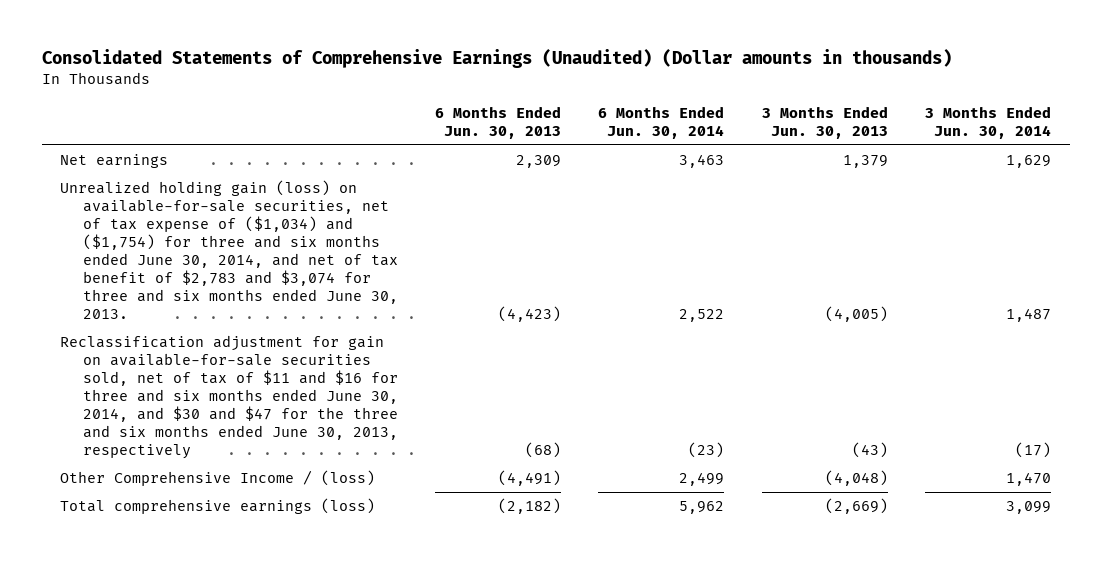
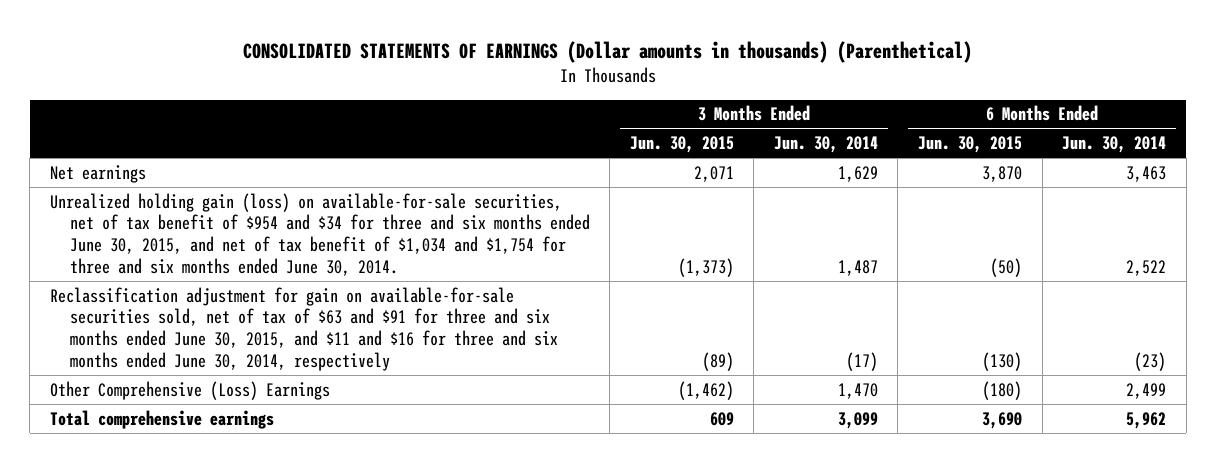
- Consolidated Statements of Comprehensive Earnings (Unaudited) (Dollar amounts in thousands)
+ CONSOLIDATED STATEMENTS OF EARNINGS (Dollar amounts in thousands) (Parenthetical)
- | 6 Months Ended Jun. 30, 2013 | 6 Months Ended Jun. 30, 2014 | 3 Months Ended Jun. 30, 2013 | 3 Months Ended Jun. 30, 2014
+ | 3 Months Ended Jun. 30, 2015 | 3 Months Ended Jun. 30, 2014 | 6 Months Ended Jun. 30, 2015 | 6 Months Ended Jun. 30, 2014
- Unrealized holding gain (loss) on available-for-sale securities, net of tax expense of ($1,034) and ($1,754) for three and six months ended June 30, 2014, and net of tax benefit of $2,783 and $3,074 for three and six months ended June 30, 2013. | (4,423) | 2,522 | (4,005) | 1,487
- Reclassification adjustment for gain on available-for-sale securities sold, net of tax of $11 and $16 for three and six months ended June 30, 2014, and $30 and $47 for the three and six months ended June 30, 2013, respectively | (68) | (23) | (43) | (17)
- Other Comprehensive Income / (loss) | (4,491) | 2,499 | (4,048) | 1,470
- Total comprehensive earnings (loss) | (2,182) | 5,962 | (2,669) | 3,099
+ Unrealized holding gain (loss) on available-for-sale securities, net of tax benefit of $954 and $34 for three and six months ended June 30, 2015, and net of tax benefit of $1,034 and $1,754 for three and six months ended June 30, 2014. | (1,373) | 1,487 | (50) | 2,522
+ Reclassification adjustment for gain on available-for-sale securities sold, net of tax of $63 and $91 for three and six months ended June 30, 2015, and $11 and $16 for three and six months ended June 30, 2014, respectively | (89) | (17) | (130) | (23)
+ Other Comprehensive (Loss) Earnings | (1,462) | 1,470 | (180) | 2,499
+ Total comprehensive earnings | 609 | 3,099 | 3,690 | 5,962

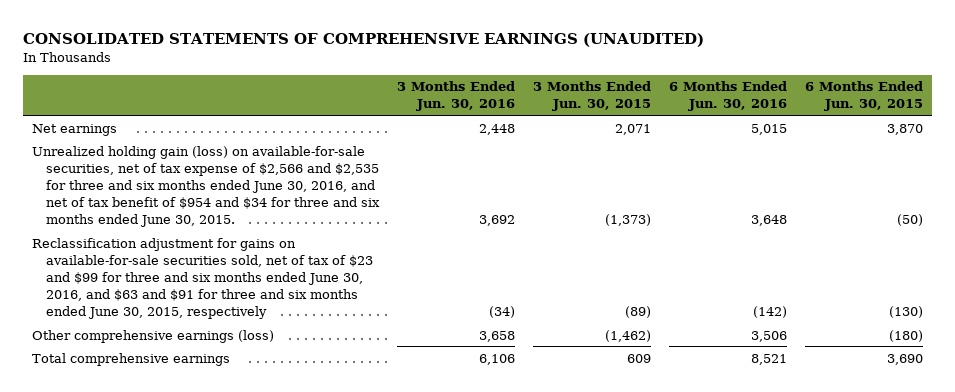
- CONSOLIDATED STATEMENTS OF EARNINGS (Dollar amounts in thousands) (Parenthetical)
+ CONSOLIDATED STATEMENTS OF COMPREHENSIVE EARNINGS (UNAUDITED)
- | 3 Months Ended Jun. 30, 2015 | 3 Months Ended Jun. 30, 2014 | 6 Months Ended Jun. 30, 2015 | 6 Months Ended Jun. 30, 2014
+ | 3 Months Ended Jun. 30, 2016 | 3 Months Ended Jun. 30, 2015 | 6 Months Ended Jun. 30, 2016 | 6 Months Ended Jun. 30, 2015
- Unrealized holding gain (loss) on available-for-sale securities, net of tax benefit of $954 and $34 for three and six months ended June 30, 2015, and net of tax benefit of $1,034 and $1,754 for three and six months ended June 30, 2014. | (1,373) | 1,487 | (50) | 2,522
- Reclassification adjustment for gain on available-for-sale securities sold, net of tax of $63 and $91 for three and six months ended June 30, 2015, and $11 and $16 for three and six months ended June 30, 2014, respectively | (89) | (17) | (130) | (23)
- Other Comprehensive (Loss) Earnings | (1,462) | 1,470 | (180) | 2,499
+ Unrealized holding gain (loss) on available-for-sale securities, net of tax expense of $2,566 and $2,535 for three and six months ended June 30, 2016, and net of tax benefit of $954 and $34 for three and six months ended June 30, 2015. | 3,692 | (1,373) | 3,648 | (50)
+ Reclassification adjustment for gains on available-for-sale securities sold, net of tax of $23 and $99 for three and six months ended June 30, 2016, and $63 and $91 for three and six months ended June 30, 2015, respectively | (34) | (89) | (142) | (130)
+ Other comprehensive earnings (loss) | 3,658 | (1,462) | 3,506 | (180)

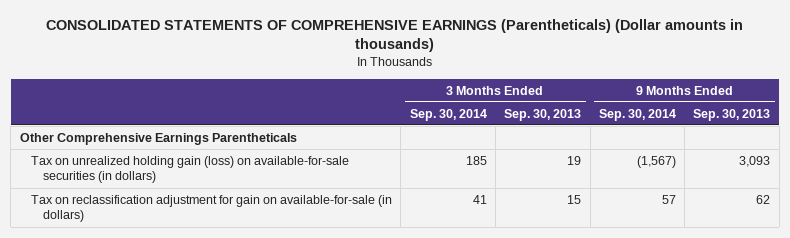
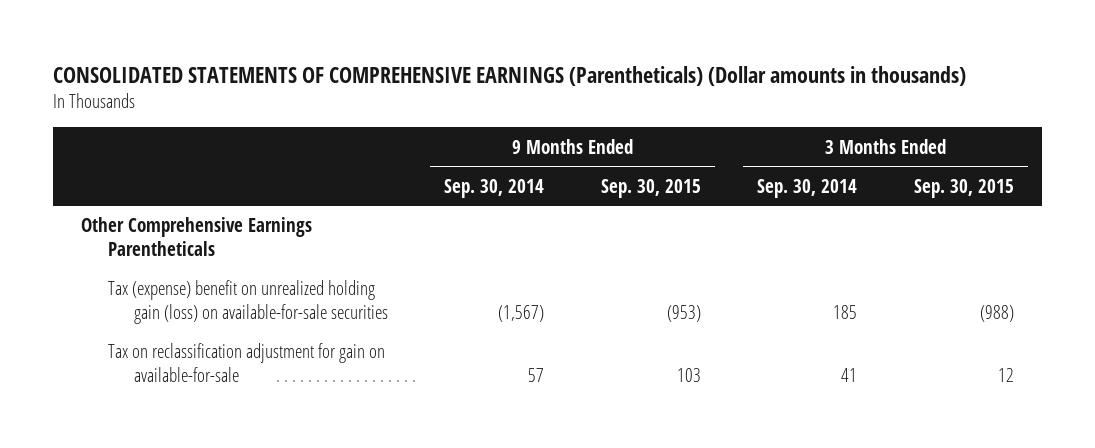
- | 3 Months Ended Sep. 30, 2014 | 3 Months Ended Sep. 30, 2013 | 9 Months Ended Sep. 30, 2014 | 9 Months Ended Sep. 30, 2013
+ | 9 Months Ended Sep. 30, 2014 | 9 Months Ended Sep. 30, 2015 | 3 Months Ended Sep. 30, 2014 | 3 Months Ended Sep. 30, 2015
- Tax on unrealized holding gain (loss) on available-for-sale securities (in dollars) | 185 | 19 | (1,567) | 3,093
- Tax on reclassification adjustment for gain on available-for-sale (in dollars) | 41 | 15 | 57 | 62
+ Tax (expense) benefit on unrealized holding gain (loss) on available-for-sale securities | (1,567) | (953) | 185 | (988)
+ Tax on reclassification adjustment for gain on available-for-sale | 57 | 103 | 41 | 12

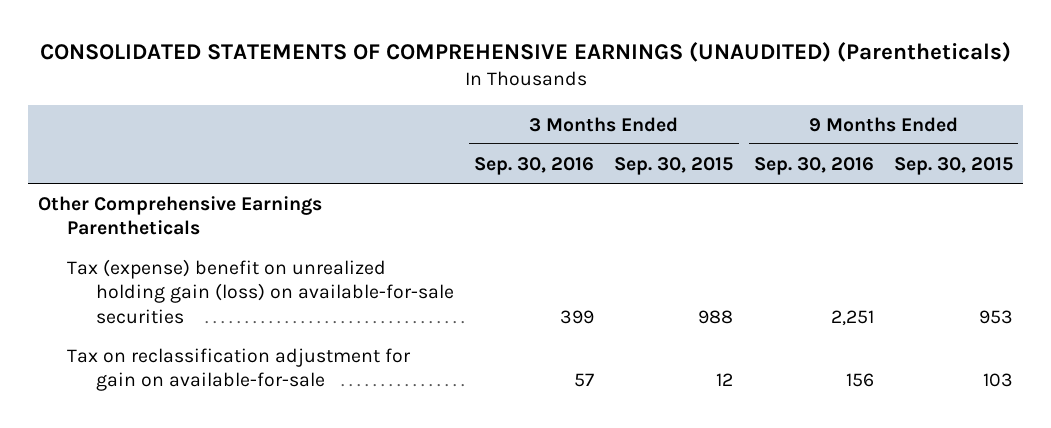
- CONSOLIDATED STATEMENTS OF COMPREHENSIVE EARNINGS (Parentheticals) (Dollar amounts in thousands)
+ CONSOLIDATED STATEMENTS OF COMPREHENSIVE EARNINGS (UNAUDITED) (Parentheticals)
- | 9 Months Ended Sep. 30, 2014 | 9 Months Ended Sep. 30, 2015 | 3 Months Ended Sep. 30, 2014 | 3 Months Ended Sep. 30, 2015
+ | 3 Months Ended Sep. 30, 2016 | 3 Months Ended Sep. 30, 2015 | 9 Months Ended Sep. 30, 2016 | 9 Months Ended Sep. 30, 2015
- Tax (expense) benefit on unrealized holding gain (loss) on available-for-sale securities | (1,567) | (953) | 185 | (988)
+ Tax (expense) benefit on unrealized holding gain (loss) on available-for-sale securities | 399 | 988 | 2,251 | 953

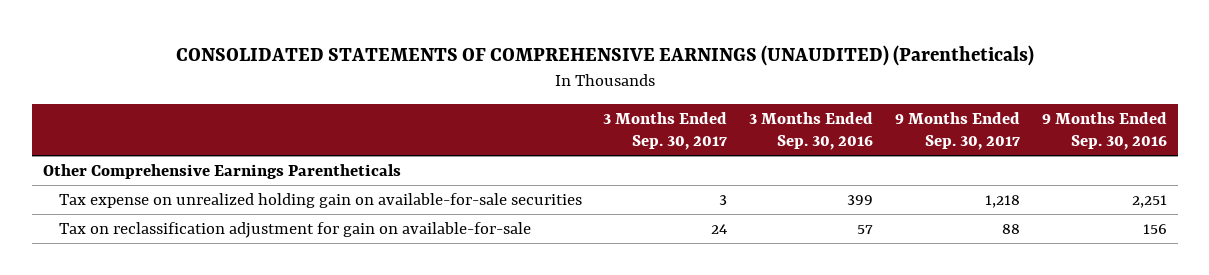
- | 3 Months Ended Sep. 30, 2016 | 3 Months Ended Sep. 30, 2015 | 9 Months Ended Sep. 30, 2016 | 9 Months Ended Sep. 30, 2015
+ | 3 Months Ended Sep. 30, 2017 | 3 Months Ended Sep. 30, 2016 | 9 Months Ended Sep. 30, 2017 | 9 Months Ended Sep. 30, 2016
- Tax (expense) benefit on unrealized holding gain (loss) on available-for-sale securities | 399 | 988 | 2,251 | 953
+ Tax expense on unrealized holding gain on available-for-sale securities | 3 | 399 | 1,218 | 2,251

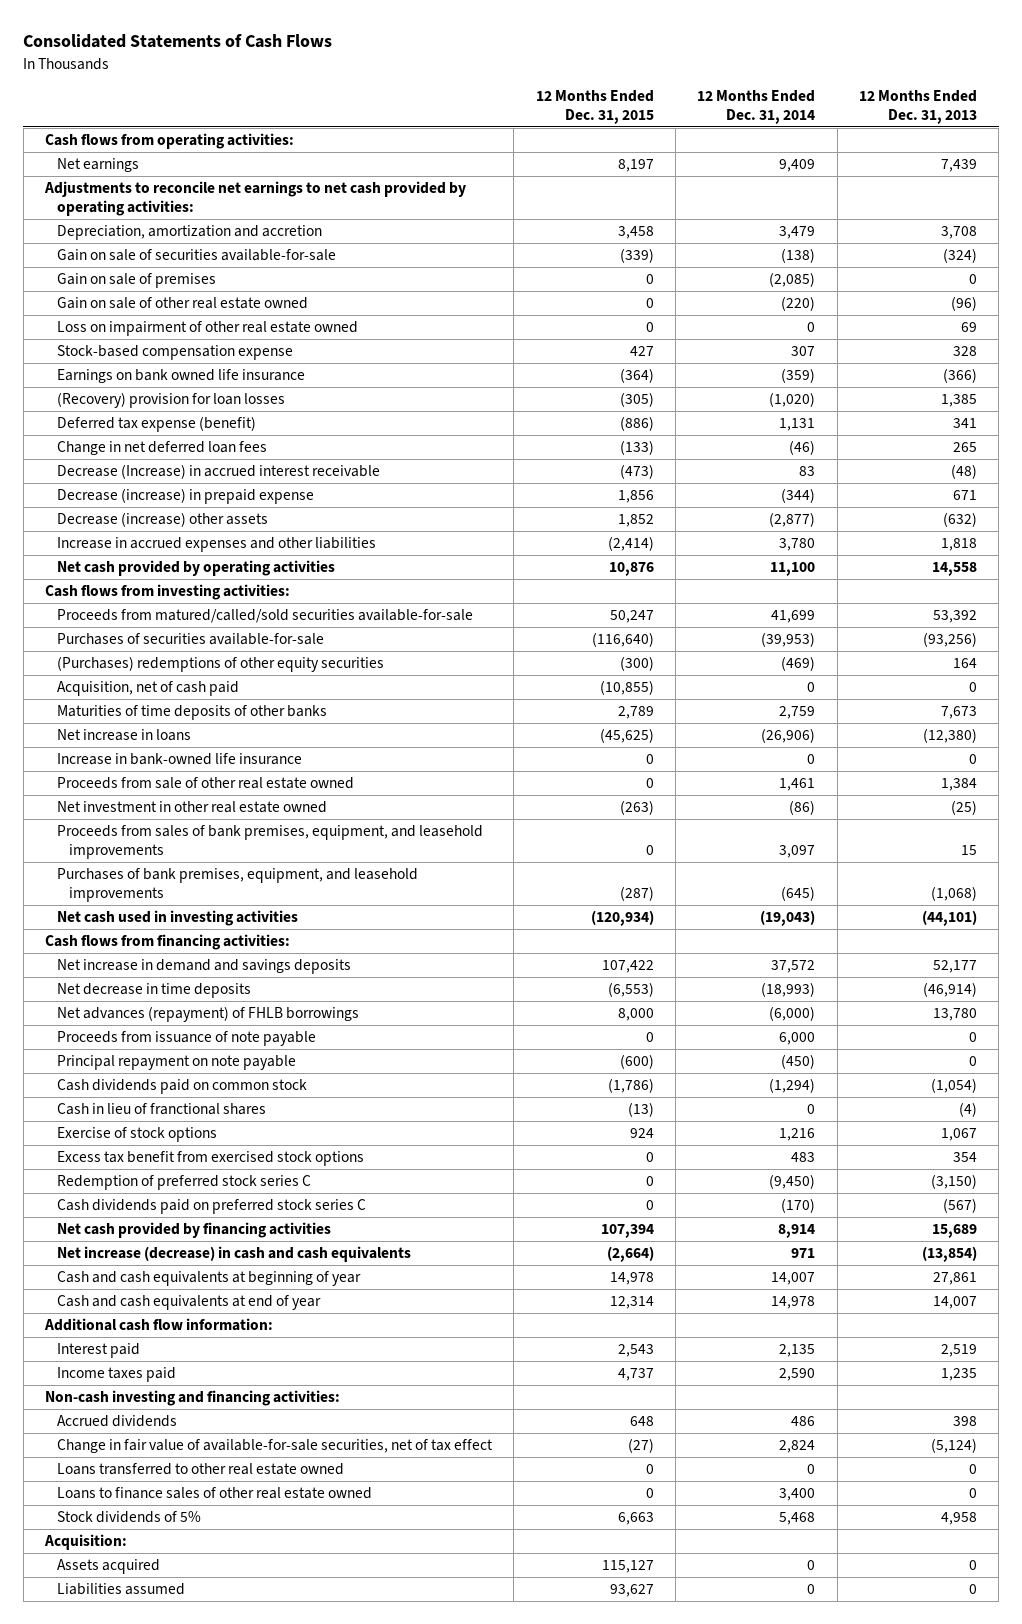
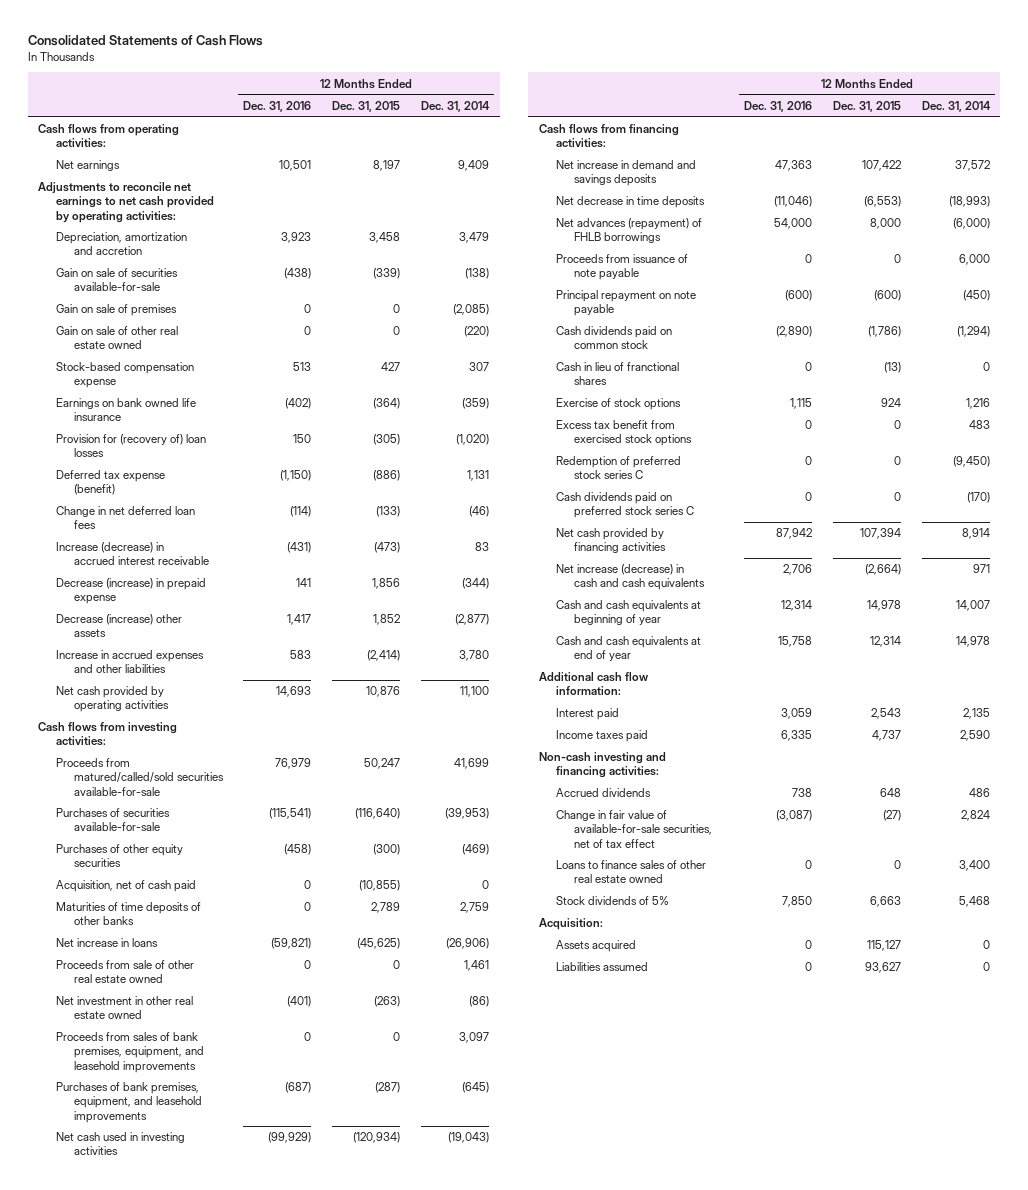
- | 12 Months Ended Dec. 31, 2015 | 12 Months Ended Dec. 31, 2014 | 12 Months Ended Dec. 31, 2013
+ | 12 Months Ended Dec. 31, 2016 | 12 Months Ended Dec. 31, 2015 | 12 Months Ended Dec. 31, 2014
- Loss on impairment of other real estate owned | 0 | 0 | 69
- (Recovery) provision for loan losses | (305) | (1,020) | 1,385
+ Provision for (recovery of) loan losses | 150 | (305) | (1,020)
- Decrease (Increase) in accrued interest receivable | (473) | 83 | (48)
+ Increase (decrease) in accrued interest receivable | (431) | (473) | 83
- (Purchases) redemptions of other equity securities | (300) | (469) | 164
+ Purchases of other equity securities | (458) | (300) | (469)
- Increase in bank-owned life insurance | 0 | 0 | 0
- Loans transferred to other real estate owned | 0 | 0 | 0

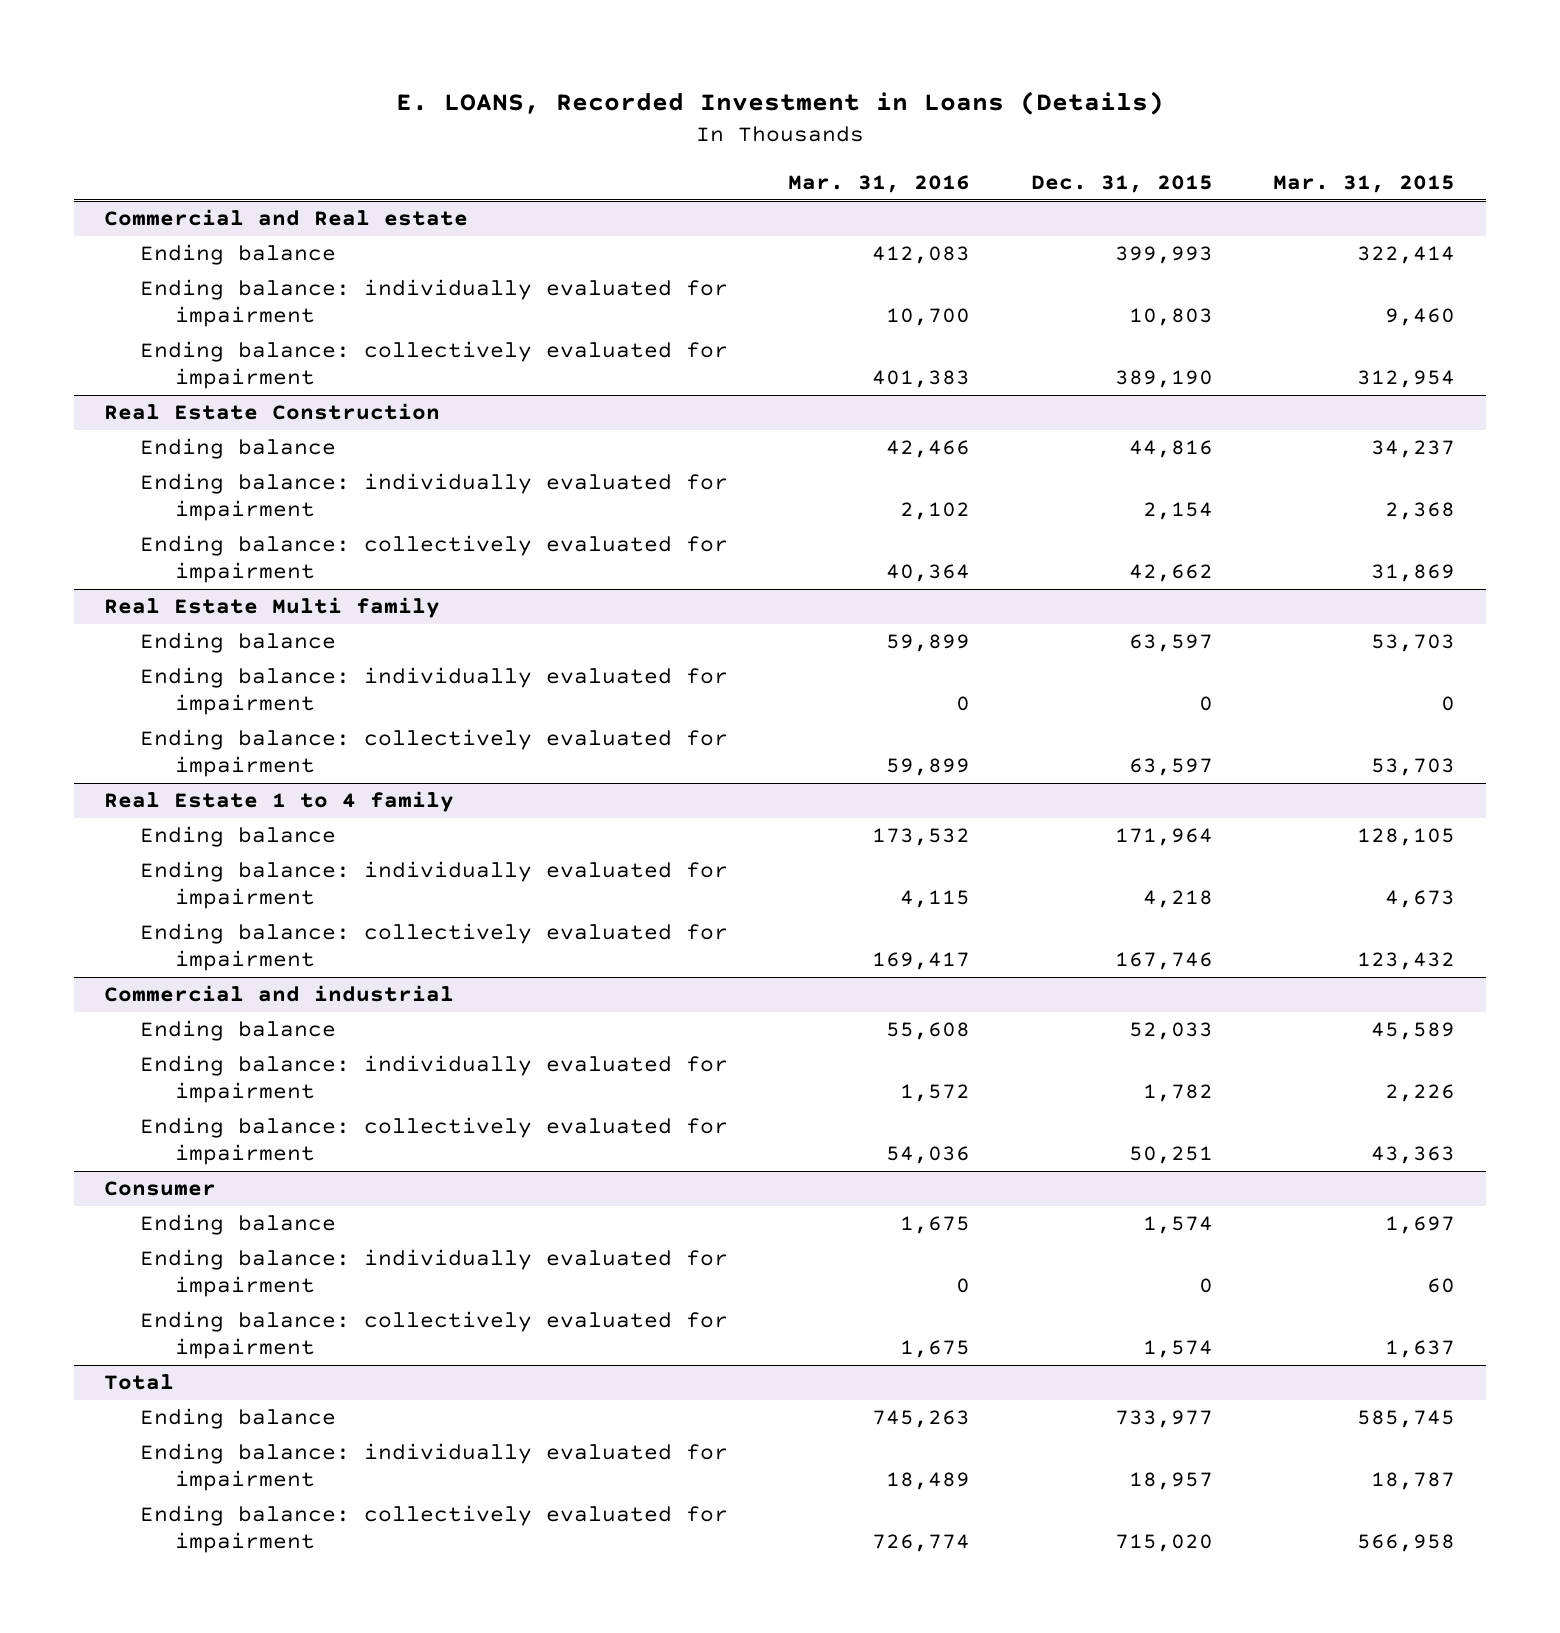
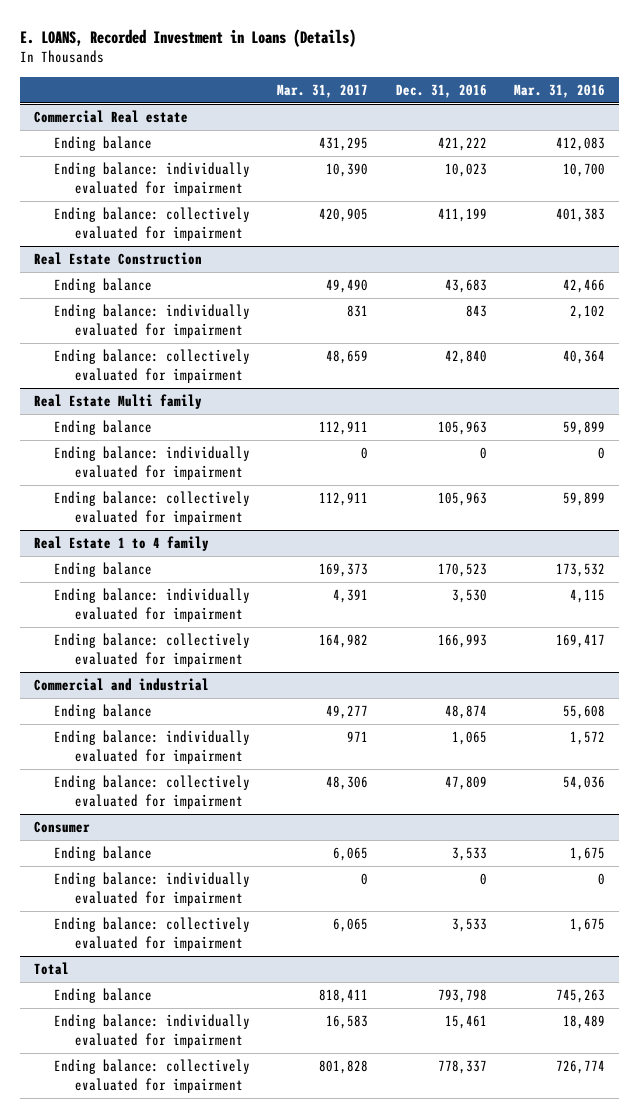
- | Mar. 31, 2016 | Dec. 31, 2015 | Mar. 31, 2015
+ | Mar. 31, 2017 | Dec. 31, 2016 | Mar. 31, 2016
- Commercial and Real estate
+ Commercial Real estate

